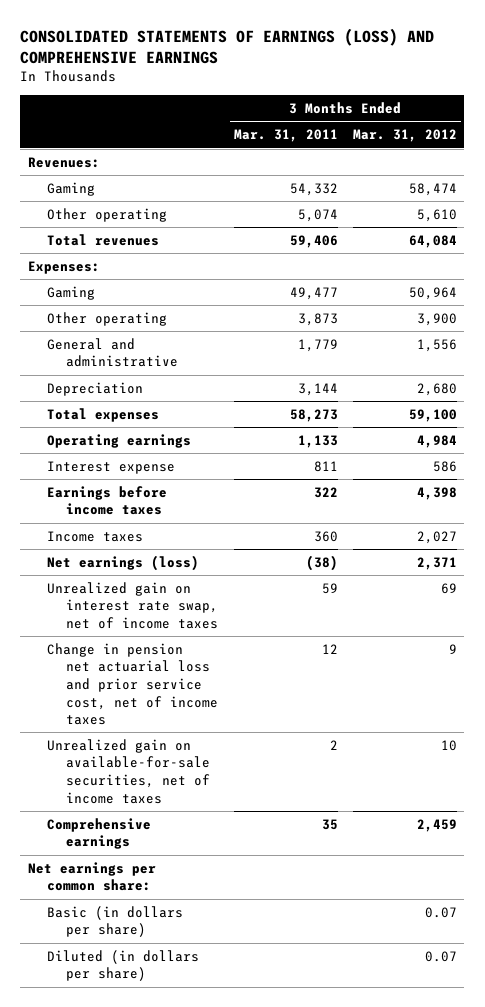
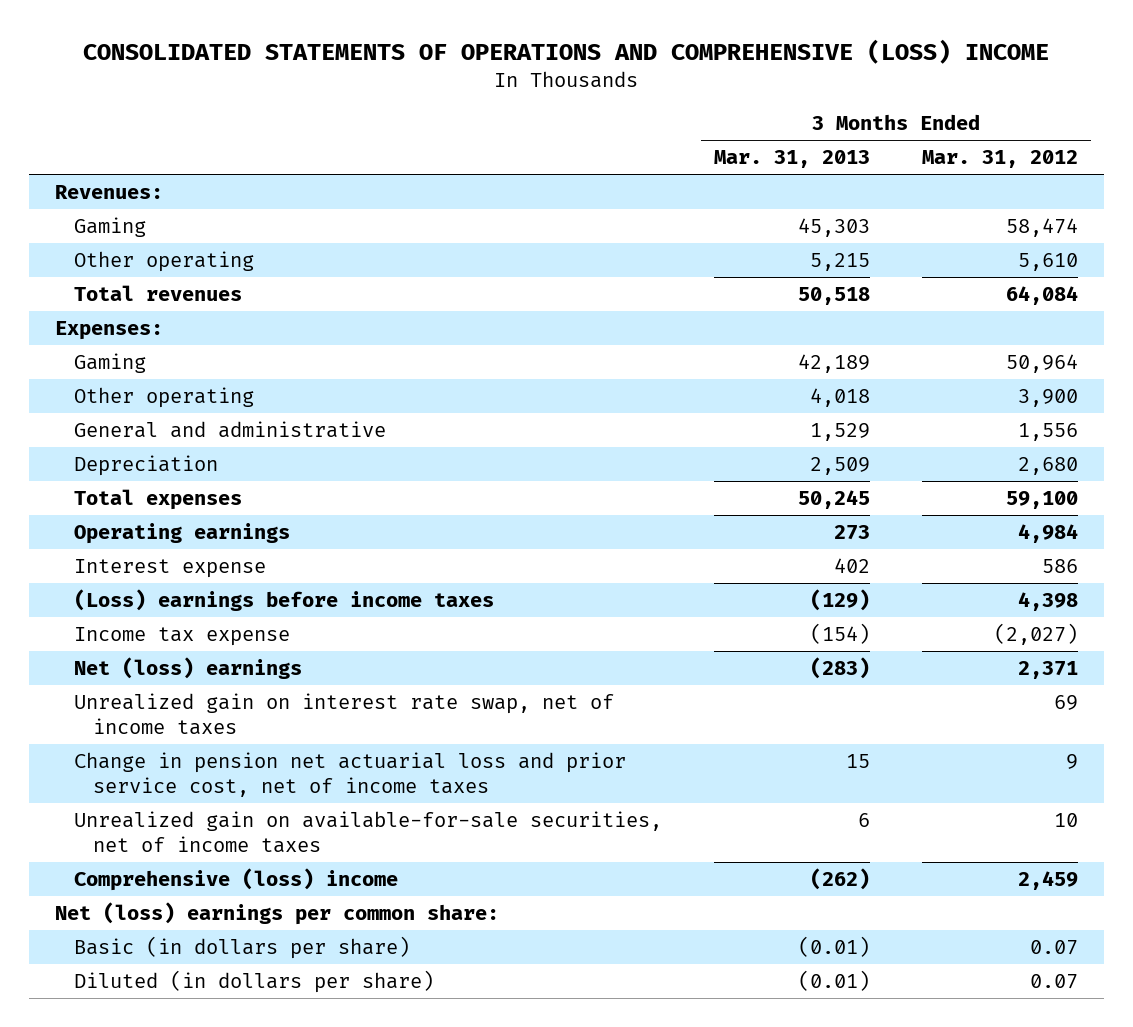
- CONSOLIDATED STATEMENTS OF EARNINGS (LOSS) AND COMPREHENSIVE EARNINGS
+ CONSOLIDATED STATEMENTS OF OPERATIONS AND COMPREHENSIVE (LOSS) INCOME
- | 3 Months Ended Mar. 31, 2011 | 3 Months Ended Mar. 31, 2012
+ | 3 Months Ended Mar. 31, 2013 | 3 Months Ended Mar. 31, 2012
- Earnings before income taxes | 322 | 4,398
- Income taxes | 360 | 2,027
- Net earnings (loss) | (38) | 2,371
+ (Loss) earnings before income taxes | (129) | 4,398
+ Income tax expense | (154) | (2,027)
+ Net (loss) earnings | (283) | 2,371
- Comprehensive earnings | 35 | 2,459
- Net earnings per common share:
+ Comprehensive (loss) income | (262) | 2,459
+ Net (loss) earnings per common share:

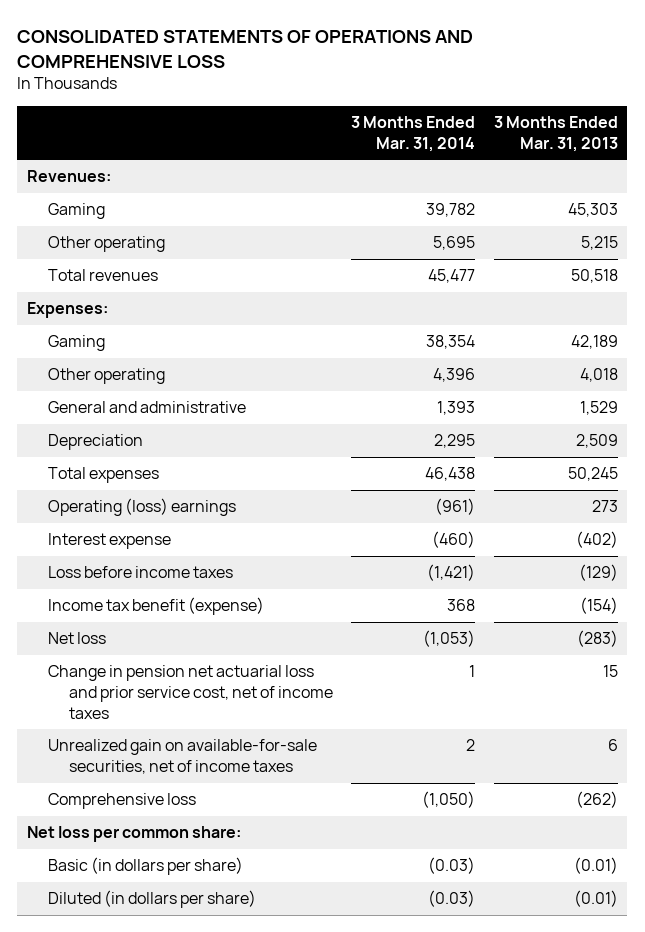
- CONSOLIDATED STATEMENTS OF OPERATIONS AND COMPREHENSIVE (LOSS) INCOME
+ CONSOLIDATED STATEMENTS OF OPERATIONS AND COMPREHENSIVE LOSS
- | 3 Months Ended Mar. 31, 2013 | 3 Months Ended Mar. 31, 2012
+ | 3 Months Ended Mar. 31, 2014 | 3 Months Ended Mar. 31, 2013
- Operating earnings | 273 | 4,984
- Interest expense | 402 | 586
- (Loss) earnings before income taxes | (129) | 4,398
- Income tax expense | (154) | (2,027)
- Net (loss) earnings | (283) | 2,371
- Unrealized gain on interest rate swap, net of income taxes | | 69
+ Operating (loss) earnings | (961) | 273
+ Interest expense | (460) | (402)
+ Loss before income taxes | (1,421) | (129)
+ Income tax benefit (expense) | 368 | (154)
+ Net loss | (1,053) | (283)
- Comprehensive (loss) income | (262) | 2,459
- Net (loss) earnings per common share:
+ Comprehensive loss | (1,050) | (262)
+ Net loss per common share:

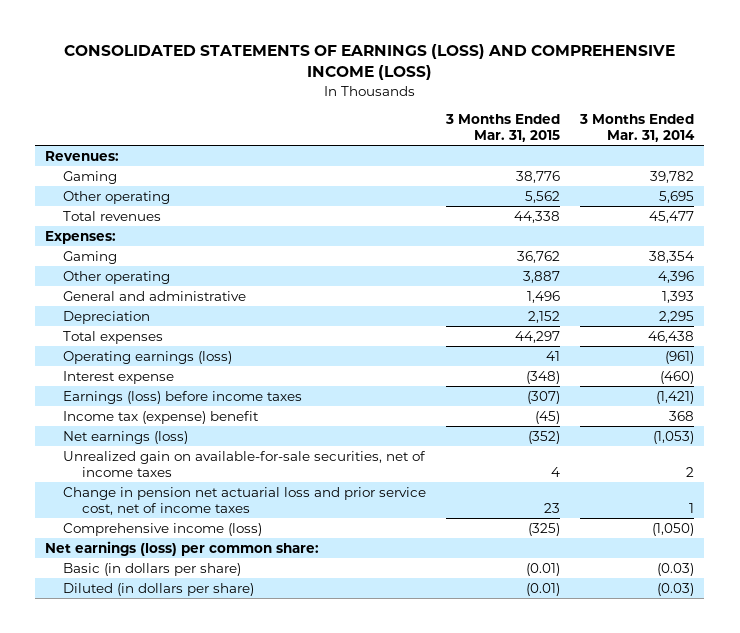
- CONSOLIDATED STATEMENTS OF OPERATIONS AND COMPREHENSIVE LOSS
+ CONSOLIDATED STATEMENTS OF EARNINGS (LOSS) AND COMPREHENSIVE INCOME (LOSS)
- | 3 Months Ended Mar. 31, 2014 | 3 Months Ended Mar. 31, 2013
+ | 3 Months Ended Mar. 31, 2015 | 3 Months Ended Mar. 31, 2014
- Operating (loss) earnings | (961) | 273
+ Operating earnings (loss) | 41 | (961)
- Loss before income taxes | (1,421) | (129)
- Income tax benefit (expense) | 368 | (154)
- Net loss | (1,053) | (283)
+ Earnings (loss) before income taxes | (307) | (1,421)
+ Income tax (expense) benefit | (45) | 368
+ Net earnings (loss) | (352) | (1,053)
- Comprehensive loss | (1,050) | (262)
- Net loss per common share:
moved down: Change in pension net actuarial loss and prior service cost, net of income taxes | 23 | 1
+ Comprehensive income (loss) | (325) | (1,050)
+ Net earnings (loss) per common share:

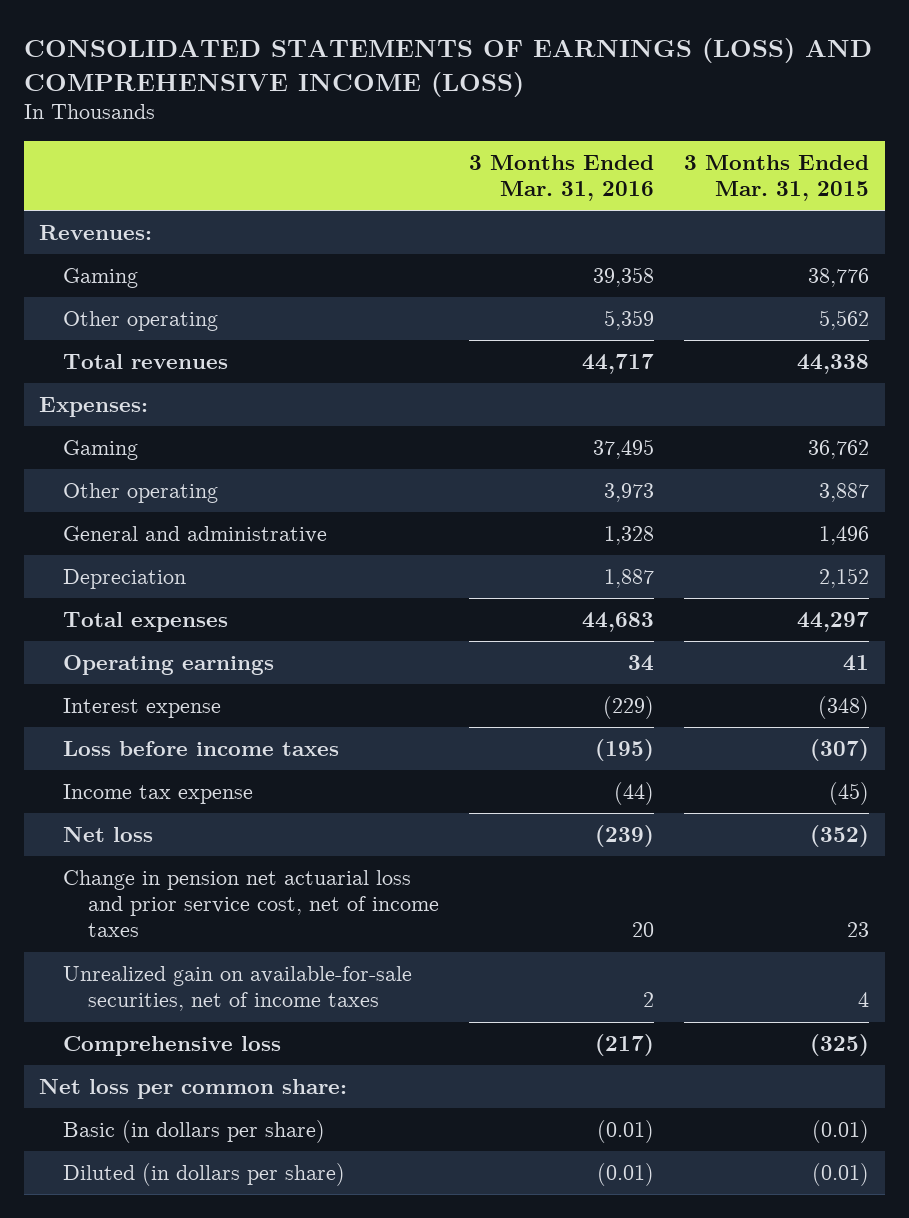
- | 3 Months Ended Mar. 31, 2015 | 3 Months Ended Mar. 31, 2014
+ | 3 Months Ended Mar. 31, 2016 | 3 Months Ended Mar. 31, 2015
- Operating earnings (loss) | 41 | (961)
+ Operating earnings | 34 | 41
- Earnings (loss) before income taxes | (307) | (1,421)
- Income tax (expense) benefit | (45) | 368
- Net earnings (loss) | (352) | (1,053)
+ Loss before income taxes | (195) | (307)
+ Income tax expense | (44) | (45)
+ Net loss | (239) | (352)
- Comprehensive income (loss) | (325) | (1,050)
- Net earnings (loss) per common share:
moved down: Unrealized gain on available-for-sale securities, net of income taxes | 2 | 4
+ Comprehensive loss | (217) | (325)
+ Net loss per common share:

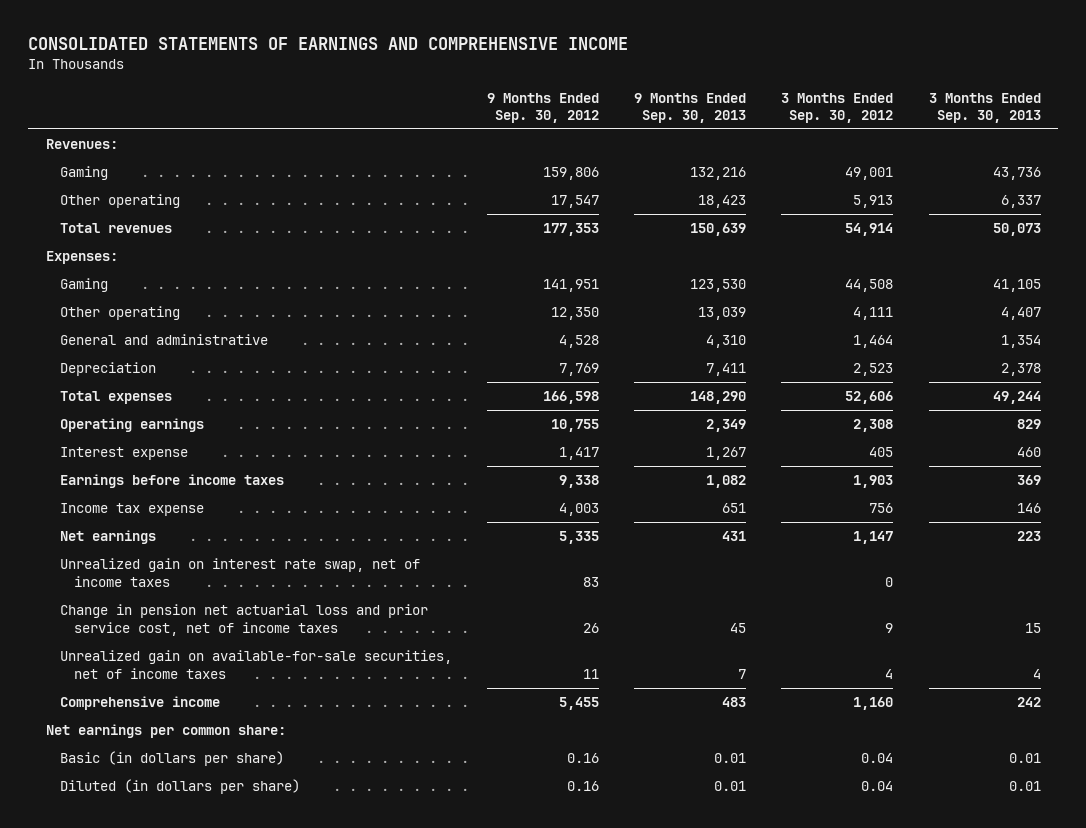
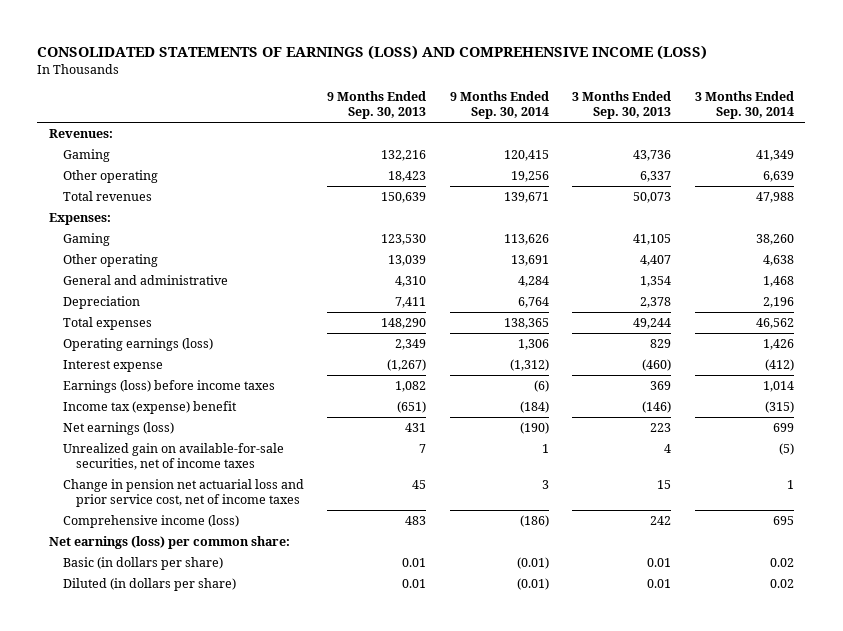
- CONSOLIDATED STATEMENTS OF EARNINGS AND COMPREHENSIVE INCOME
+ CONSOLIDATED STATEMENTS OF EARNINGS (LOSS) AND COMPREHENSIVE INCOME (LOSS)
- | 9 Months Ended Sep. 30, 2012 | 9 Months Ended Sep. 30, 2013 | 3 Months Ended Sep. 30, 2012 | 3 Months Ended Sep. 30, 2013
+ | 9 Months Ended Sep. 30, 2013 | 9 Months Ended Sep. 30, 2014 | 3 Months Ended Sep. 30, 2013 | 3 Months Ended Sep. 30, 2014
- Operating earnings | 10,755 | 2,349 | 2,308 | 829
- Interest expense | 1,417 | 1,267 | 405 | 460
- Earnings before income taxes | 9,338 | 1,082 | 1,903 | 369
- Income tax expense | 4,003 | 651 | 756 | 146
- Net earnings | 5,335 | 431 | 1,147 | 223
- Unrealized gain on interest rate swap, net of income taxes | 83 | | 0 |
+ Operating earnings (loss) | 2,349 | 1,306 | 829 | 1,426
+ Interest expense | (1,267) | (1,312) | (460) | (412)
+ Earnings (loss) before income taxes | 1,082 | (6) | 369 | 1,014
+ Income tax (expense) benefit | (651) | (184) | (146) | (315)
+ Net earnings (loss) | 431 | (190) | 223 | 699
- Comprehensive income | 5,455 | 483 | 1,160 | 242
- Net earnings per common share:
moved down: Change in pension net actuarial loss and prior service cost, net of income taxes | 45 | 3 | 15 | 1
+ Comprehensive income (loss) | 483 | (186) | 242 | 695
+ Net earnings (loss) per common share:

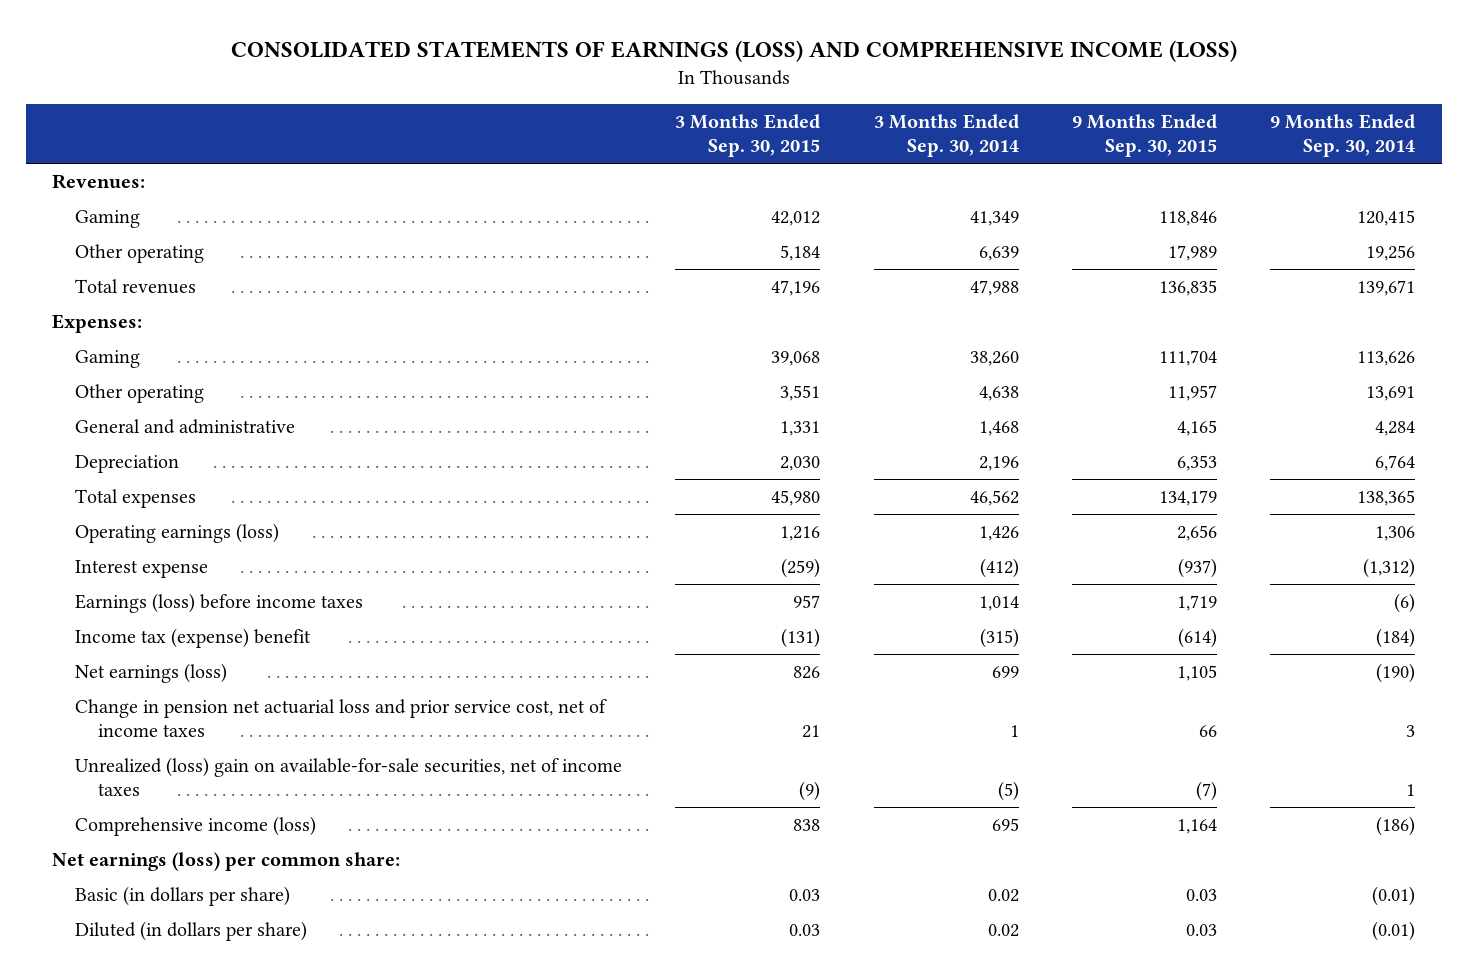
- | 9 Months Ended Sep. 30, 2013 | 9 Months Ended Sep. 30, 2014 | 3 Months Ended Sep. 30, 2013 | 3 Months Ended Sep. 30, 2014
+ | 3 Months Ended Sep. 30, 2015 | 3 Months Ended Sep. 30, 2014 | 9 Months Ended Sep. 30, 2015 | 9 Months Ended Sep. 30, 2014
- Unrealized gain on available-for-sale securities, net of income taxes | 7 | 1 | 4 | (5)
+ Unrealized (loss) gain on available-for-sale securities, net of income taxes | (9) | (5) | (7) | 1

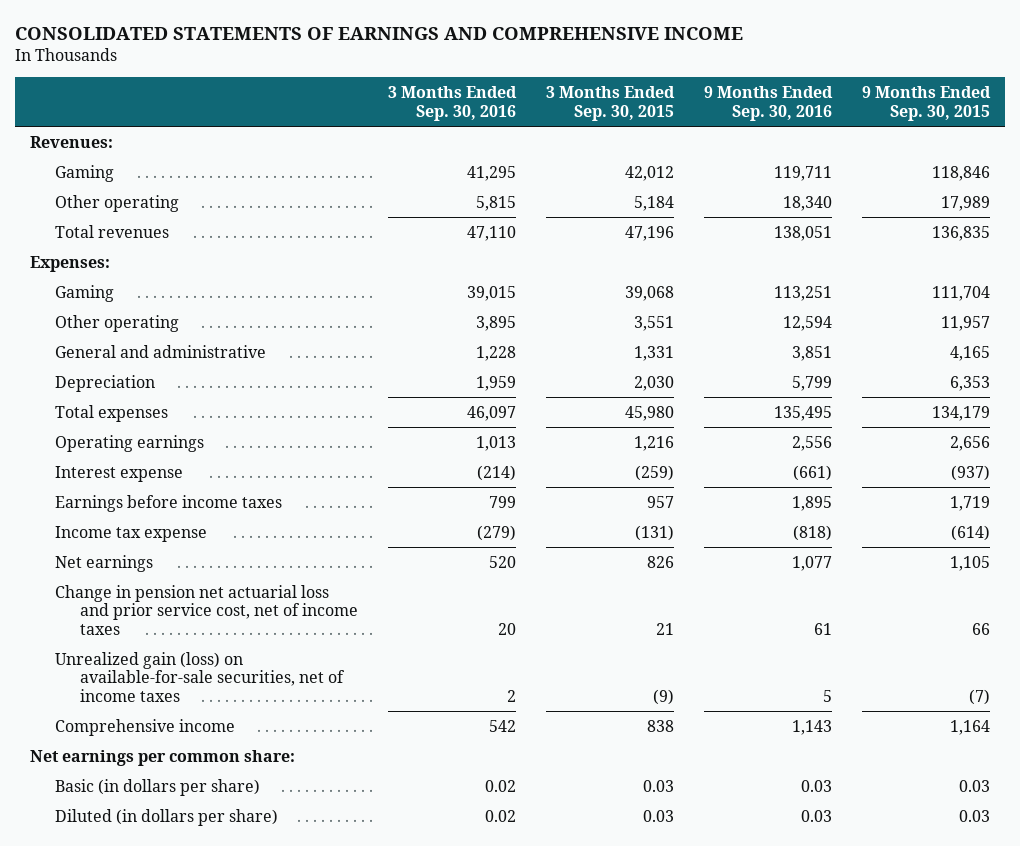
- CONSOLIDATED STATEMENTS OF EARNINGS (LOSS) AND COMPREHENSIVE INCOME (LOSS)
+ CONSOLIDATED STATEMENTS OF EARNINGS AND COMPREHENSIVE INCOME
- | 3 Months Ended Sep. 30, 2015 | 3 Months Ended Sep. 30, 2014 | 9 Months Ended Sep. 30, 2015 | 9 Months Ended Sep. 30, 2014
+ | 3 Months Ended Sep. 30, 2016 | 3 Months Ended Sep. 30, 2015 | 9 Months Ended Sep. 30, 2016 | 9 Months Ended Sep. 30, 2015
- Operating earnings (loss) | 1,216 | 1,426 | 2,656 | 1,306
+ Operating earnings | 1,013 | 1,216 | 2,556 | 2,656
- Earnings (loss) before income taxes | 957 | 1,014 | 1,719 | (6)
- Income tax (expense) benefit | (131) | (315) | (614) | (184)
- Net earnings (loss) | 826 | 699 | 1,105 | (190)
+ Earnings before income taxes | 799 | 957 | 1,895 | 1,719
+ Income tax expense | (279) | (131) | (818) | (614)
+ Net earnings | 520 | 826 | 1,077 | 1,105
- Unrealized (loss) gain on available-for-sale securities, net of income taxes | (9) | (5) | (7) | 1
- Comprehensive income (loss) | 838 | 695 | 1,164 | (186)
- Net earnings (loss) per common share:
+ Unrealized gain (loss) on available-for-sale securities, net of income taxes | 2 | (9) | 5 | (7)
+ Comprehensive income | 542 | 838 | 1,143 | 1,164
+ Net earnings per common share:

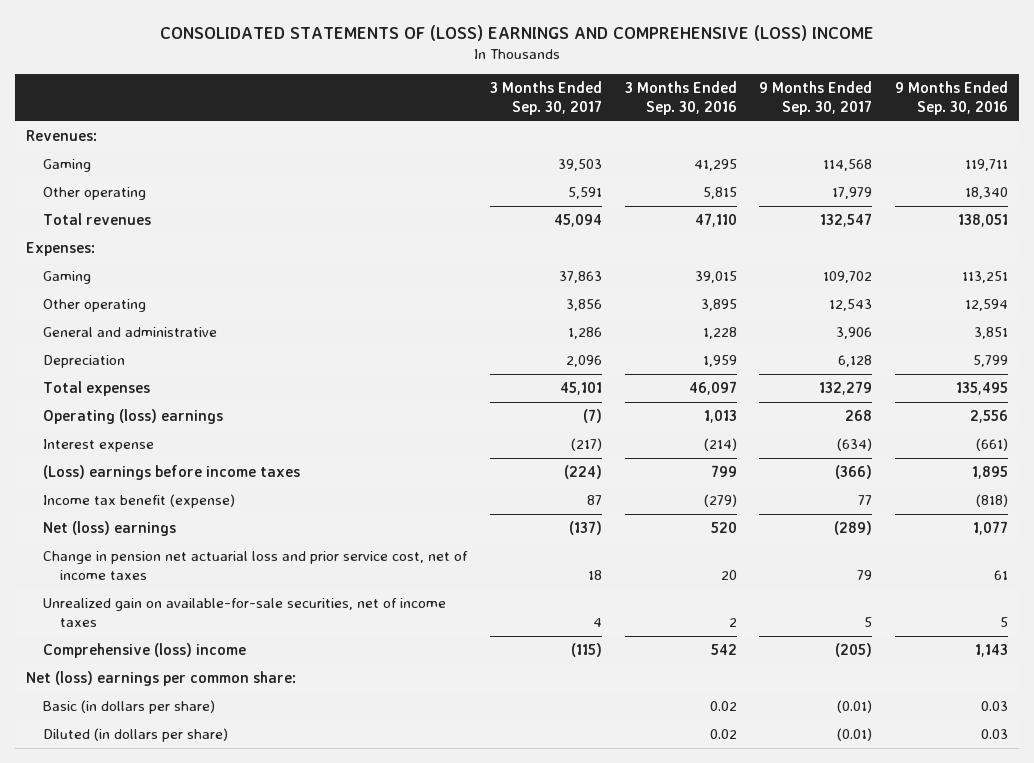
- CONSOLIDATED STATEMENTS OF EARNINGS AND COMPREHENSIVE INCOME
+ CONSOLIDATED STATEMENTS OF (LOSS) EARNINGS AND COMPREHENSIVE (LOSS) INCOME
- | 3 Months Ended Sep. 30, 2016 | 3 Months Ended Sep. 30, 2015 | 9 Months Ended Sep. 30, 2016 | 9 Months Ended Sep. 30, 2015
+ | 3 Months Ended Sep. 30, 2017 | 3 Months Ended Sep. 30, 2016 | 9 Months Ended Sep. 30, 2017 | 9 Months Ended Sep. 30, 2016
- Operating earnings | 1,013 | 1,216 | 2,556 | 2,656
+ Operating (loss) earnings | (7) | 1,013 | 268 | 2,556
- Earnings before income taxes | 799 | 957 | 1,895 | 1,719
- Income tax expense | (279) | (131) | (818) | (614)
- Net earnings | 520 | 826 | 1,077 | 1,105
+ (Loss) earnings before income taxes | (224) | 799 | (366) | 1,895
+ Income tax benefit (expense) | 87 | (279) | 77 | (818)
+ Net (loss) earnings | (137) | 520 | (289) | 1,077
- Unrealized gain (loss) on available-for-sale securities, net of income taxes | 2 | (9) | 5 | (7)
- Comprehensive income | 542 | 838 | 1,143 | 1,164
- Net earnings per common share:
+ Unrealized gain on available-for-sale securities, net of income taxes | 4 | 2 | 5 | 5
+ Comprehensive (loss) income | (115) | 542 | (205) | 1,143
+ Net (loss) earnings per common share:

